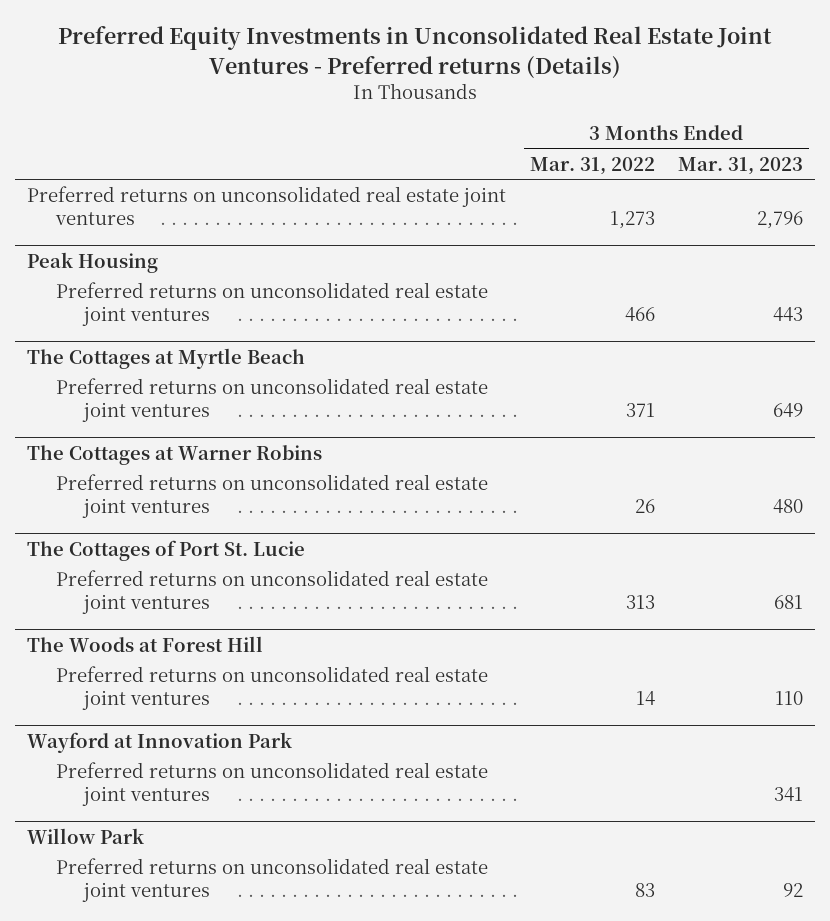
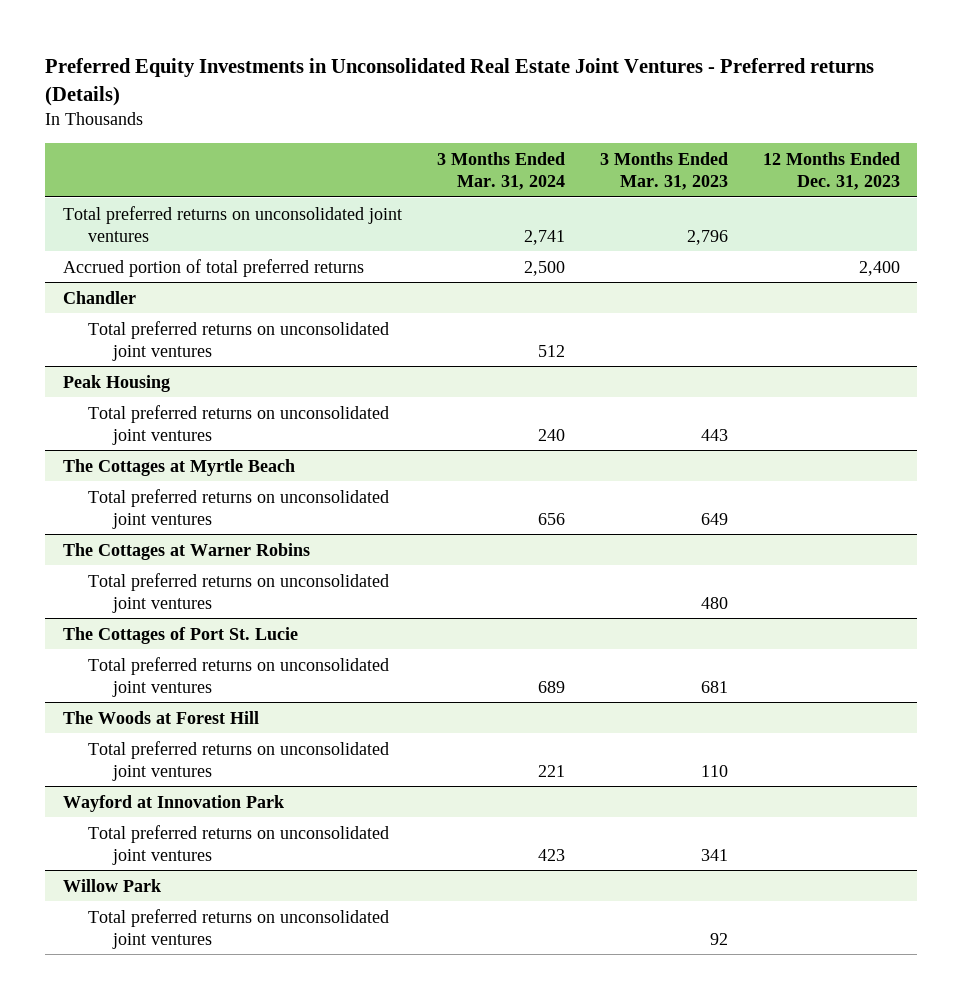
- | 3 Months Ended Mar. 31, 2022 | 3 Months Ended Mar. 31, 2023
+ | 3 Months Ended Mar. 31, 2024 | 3 Months Ended Mar. 31, 2023 | 12 Months Ended Dec. 31, 2023
- Preferred returns on unconsolidated real estate joint ventures | 1,273 | 2,796
+ Total preferred returns on unconsolidated joint ventures | 2,741 | 2,796 |
+ Accrued portion of total preferred returns | 2,500 | | 2,400
+ Chandler
+ Total preferred returns on unconsolidated joint ventures | 512 | |
@ Peak Housing
- Preferred returns on unconsolidated real estate joint ventures | 466 | 443
+ Total preferred returns on unconsolidated joint ventures | 240 | 443 |
@ The Cottages at Myrtle Beach
- Preferred returns on unconsolidated real estate joint ventures | 371 | 649
+ Total preferred returns on unconsolidated joint ventures | 656 | 649 |
@ The Cottages at Warner Robins
- Preferred returns on unconsolidated real estate joint ventures | 26 | 480
+ Total preferred returns on unconsolidated joint ventures | | 480 |
@ The Cottages of Port St. Lucie
- Preferred returns on unconsolidated real estate joint ventures | 313 | 681
+ Total preferred returns on unconsolidated joint ventures | 689 | 681 |
@ The Woods at Forest Hill
- Preferred returns on unconsolidated real estate joint ventures | 14 | 110
+ Total preferred returns on unconsolidated joint ventures | 221 | 110 |
@ Wayford at Innovation Park
- Preferred returns on unconsolidated real estate joint ventures | | 341
+ Total preferred returns on unconsolidated joint ventures | 423 | 341 |
@ Willow Park
- Preferred returns on unconsolidated real estate joint ventures | 83 | 92
+ Total preferred returns on unconsolidated joint ventures | | 92 |

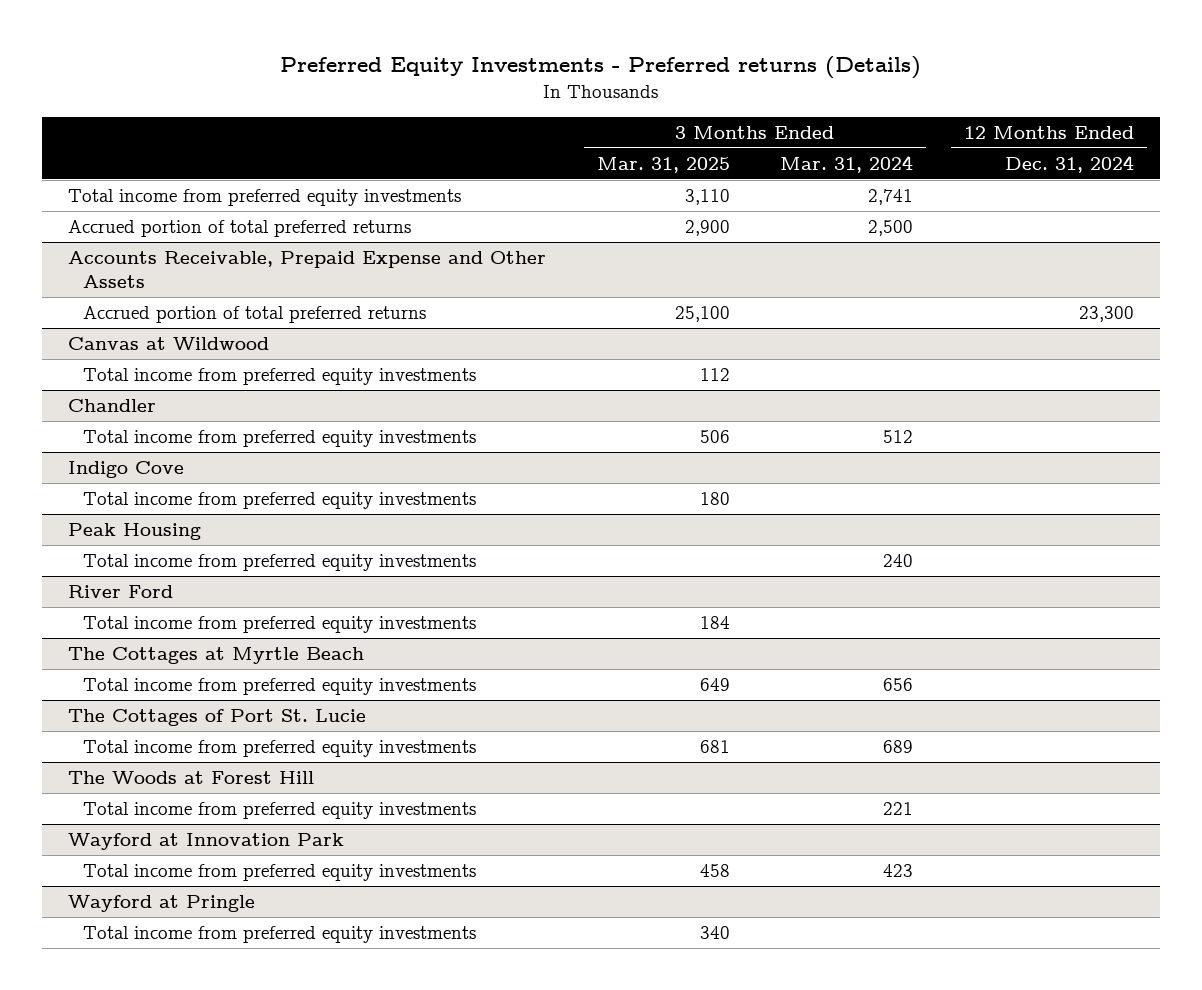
- Preferred Equity Investments in Unconsolidated Real Estate Joint Ventures - Preferred returns (Details)
+ Preferred Equity Investments - Preferred returns (Details)
- | 3 Months Ended Mar. 31, 2024 | 3 Months Ended Mar. 31, 2023 | 12 Months Ended Dec. 31, 2023
+ | 3 Months Ended Mar. 31, 2025 | 3 Months Ended Mar. 31, 2024 | 12 Months Ended Dec. 31, 2024
- Total preferred returns on unconsolidated joint ventures | 2,741 | 2,796 |
+ Total income from preferred equity investments | 3,110 | 2,741 |
+ Accounts Receivable, Prepaid Expense and Other Assets
+ Accrued portion of total preferred returns | 25,100 | | 23,300
+ Canvas at Wildwood
+ Total income from preferred equity investments | 112 | |
@ Chandler
- Total preferred returns on unconsolidated joint ventures | 512 | |
+ Total income from preferred equity investments | 506 | 512 |
+ Indigo Cove
+ Total income from preferred equity investments | 180 | |
@ Peak Housing
- Total preferred returns on unconsolidated joint ventures | 240 | 443 |
+ Total income from preferred equity investments | | 240 |
+ River Ford
+ Total income from preferred equity investments | 184 | |
@ The Cottages at Myrtle Beach
- Total preferred returns on unconsolidated joint ventures | 656 | 649 |
- The Cottages at Warner Robins
- Total preferred returns on unconsolidated joint ventures | | 480 |
@ The Cottages at Myrtle Beach
+ Total income from preferred equity investments | 649 | 656 |
@ The Cottages of Port St. Lucie
- Total preferred returns on unconsolidated joint ventures | 689 | 681 |
+ Total income from preferred equity investments | 681 | 689 |
@ The Woods at Forest Hill
- Total preferred returns on unconsolidated joint ventures | 221 | 110 |
+ Total income from preferred equity investments | | 221 |
@ Wayford at Innovation Park
- Total preferred returns on unconsolidated joint ventures | 423 | 341 |
- Willow Park
- Total preferred returns on unconsolidated joint ventures | | 92 |
@ Wayford at Innovation Park
+ Total income from preferred equity investments | 458 | 423 |
+ Wayford at Pringle
+ Total income from preferred equity investments | 340 | |

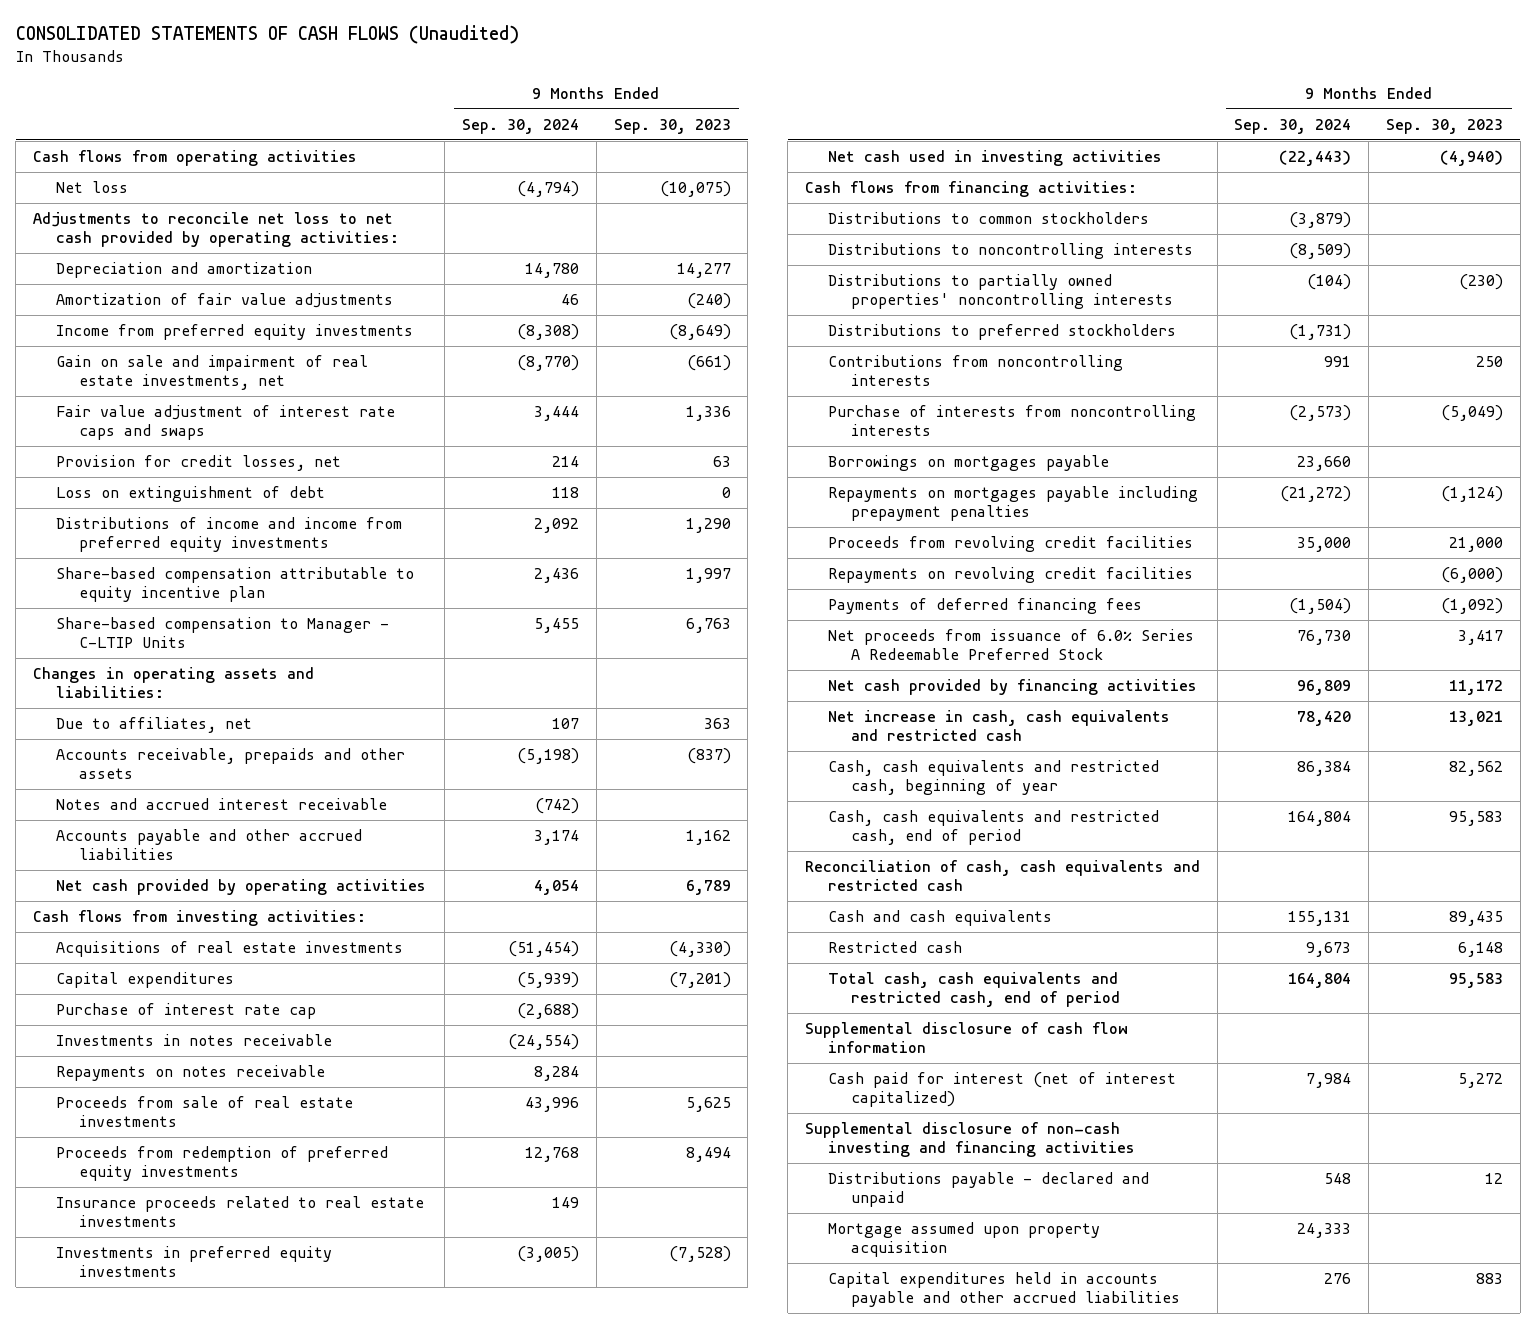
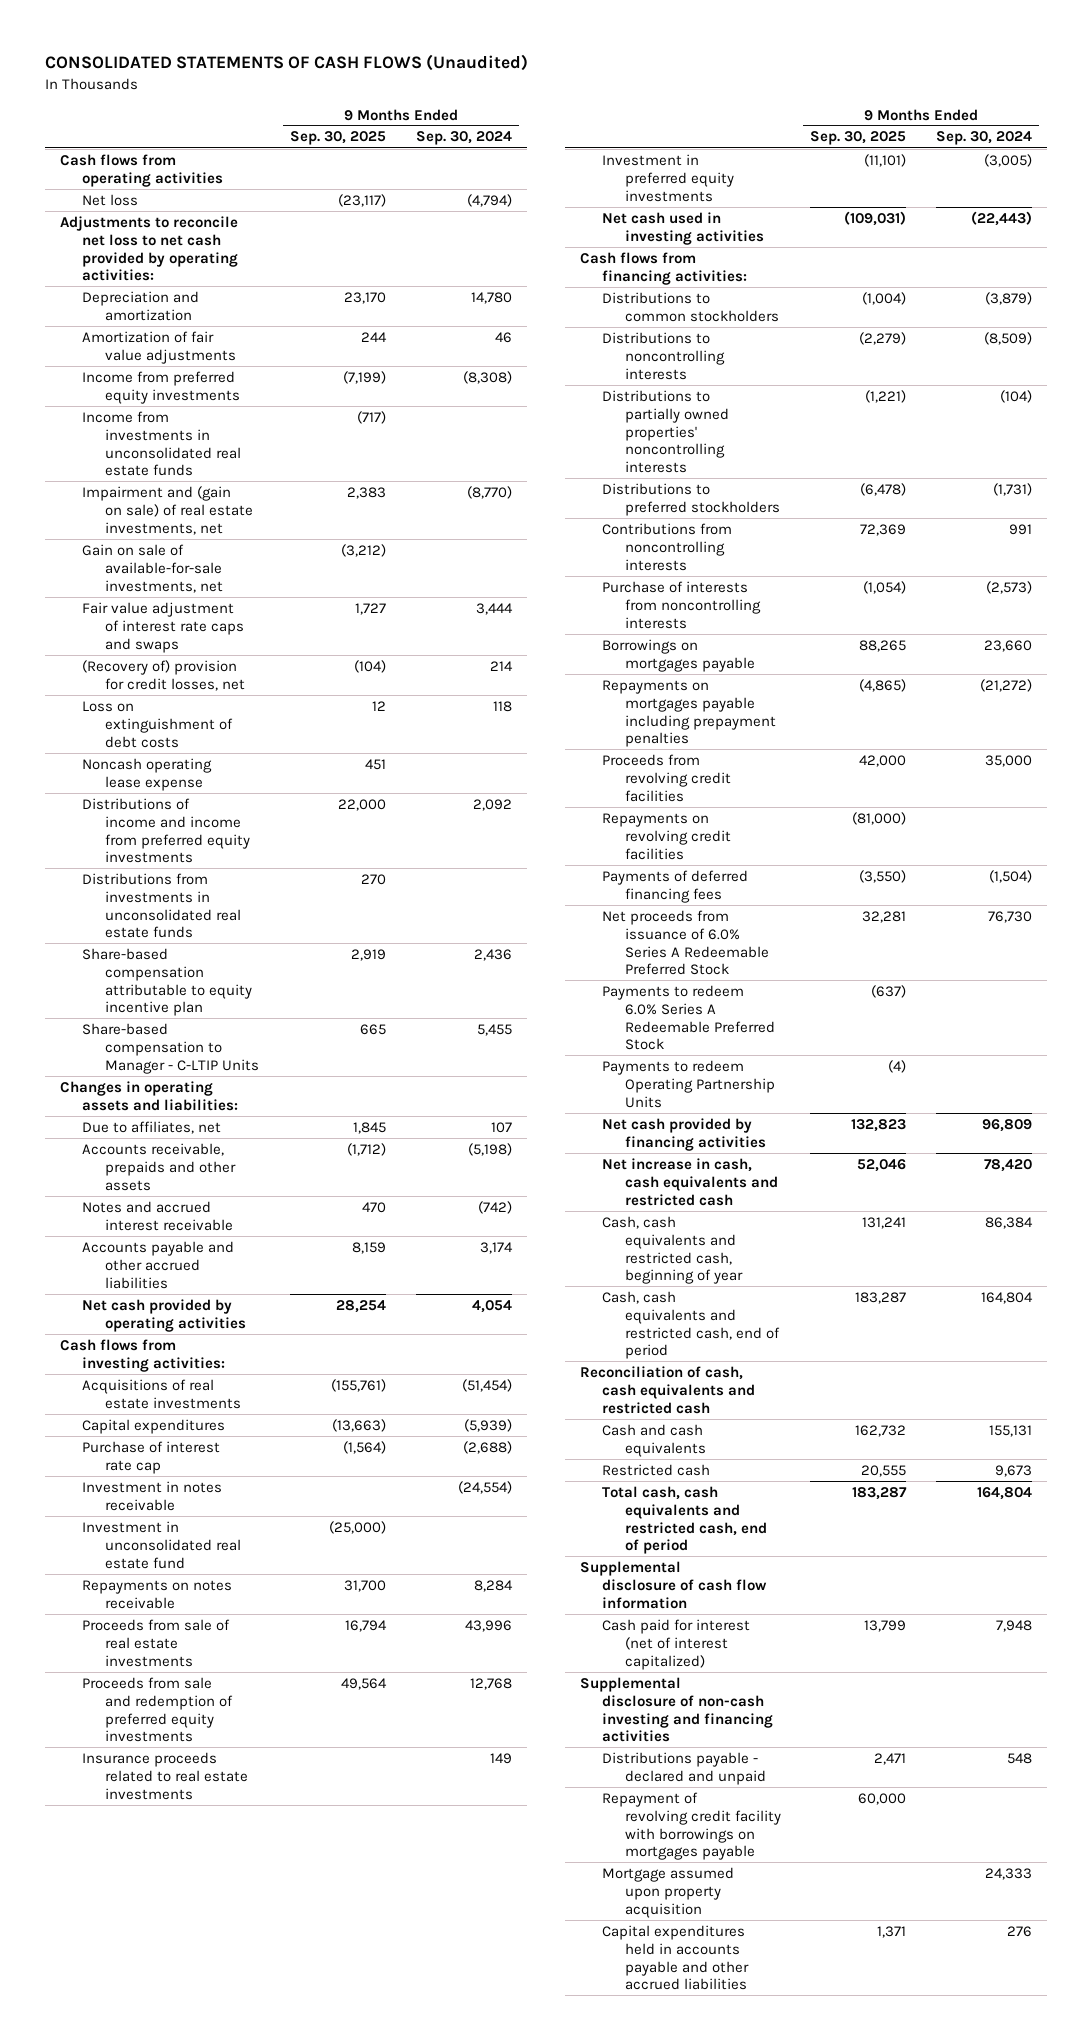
- | 9 Months Ended Sep. 30, 2024 | 9 Months Ended Sep. 30, 2023
+ | 9 Months Ended Sep. 30, 2025 | 9 Months Ended Sep. 30, 2024
- Gain on sale and impairment of real estate investments, net | (8,770) | (661)
+ Income from investments in unconsolidated real estate funds | (717) |
+ Impairment and (gain on sale) of real estate investments, net | 2,383 | (8,770)
+ Gain on sale of available-for-sale investments, net | (3,212) |
- Provision for credit losses, net | 214 | 63
- Loss on extinguishment of debt | 118 | 0
+ (Recovery of) provision for credit losses, net | (104) | 214
+ Loss on extinguishment of debt costs | 12 | 118
+ Noncash operating lease expense | 451 |
+ Distributions from investments in unconsolidated real estate funds | 270 |
- Investments in notes receivable | (24,554) |
+ Investment in notes receivable | | (24,554)
+ Investment in unconsolidated real estate fund | (25,000) |
- Proceeds from redemption of preferred equity investments | 12,768 | 8,494
+ Proceeds from sale and redemption of preferred equity investments | 49,564 | 12,768
- Investments in preferred equity investments | (3,005) | (7,528)
+ Investment in preferred equity investments | (11,101) | (3,005)
+ Payments to redeem 6.0% Series A Redeemable Preferred Stock | (637) |
+ Payments to redeem Operating Partnership Units | (4) |
- Cash paid for interest (net of interest capitalized) | 7,984 | 5,272
+ Cash paid for interest (net of interest capitalized) | 13,799 | 7,948
+ Repayment of revolving credit facility with borrowings on mortgages payable | 60,000 |

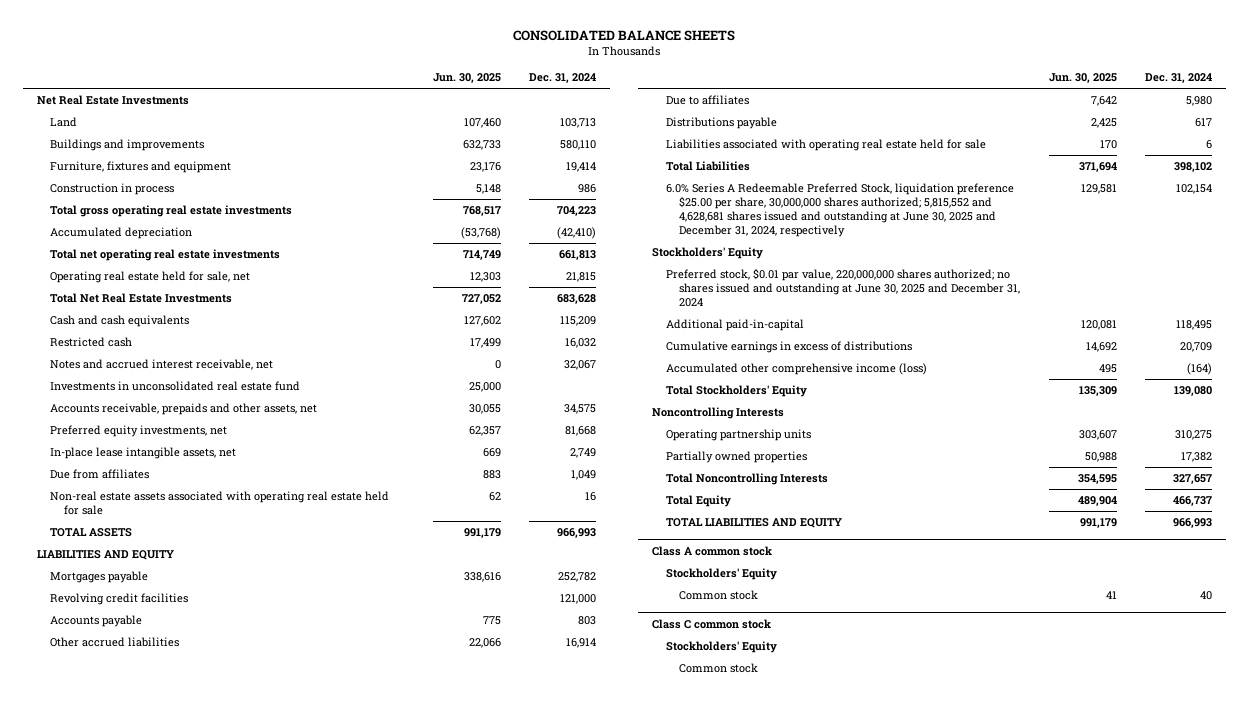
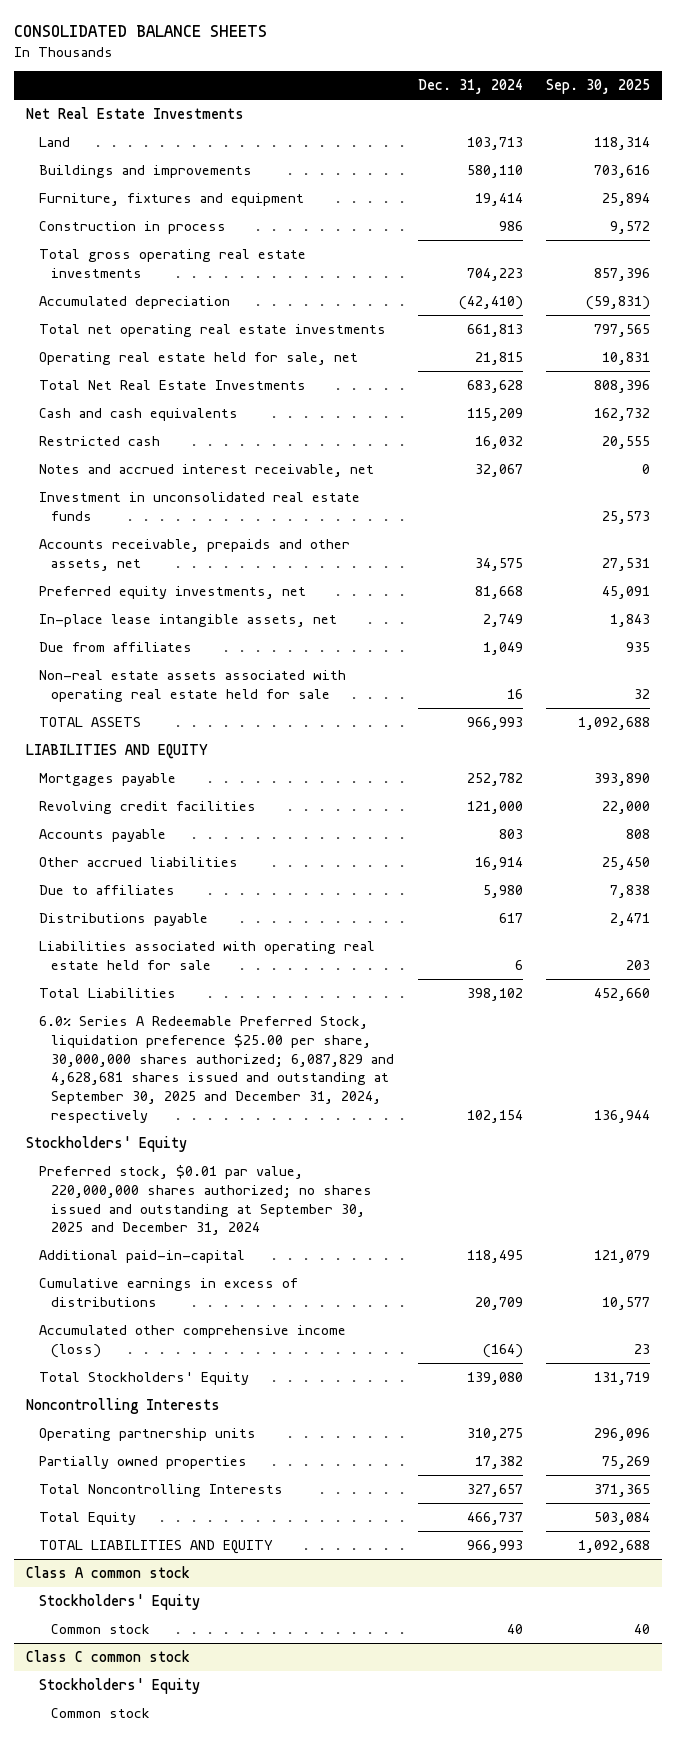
- | Jun. 30, 2025 | Dec. 31, 2024
+ | Dec. 31, 2024 | Sep. 30, 2025
- Investments in unconsolidated real estate fund | 25,000 |
+ Investment in unconsolidated real estate funds | | 25,573
- 6.0% Series A Redeemable Preferred Stock, liquidation preference $25.00 per share, 30,000,000 shares authorized; 5,815,552 and 4,628,681 shares issued and outstanding at June 30, 2025 and December 31, 2024, respectively | 129,581 | 102,154
+ 6.0% Series A Redeemable Preferred Stock, liquidation preference $25.00 per share, 30,000,000 shares authorized; 6,087,829 and 4,628,681 shares issued and outstanding at September 30, 2025 and December 31, 2024, respectively | 102,154 | 136,944
- Preferred stock, $0.01 par value, 220,000,000 shares authorized; no shares issued and outstanding at June 30, 2025 and December 31, 2024
+ Preferred stock, $0.01 par value, 220,000,000 shares authorized; no shares issued and outstanding at September 30, 2025 and December 31, 2024

